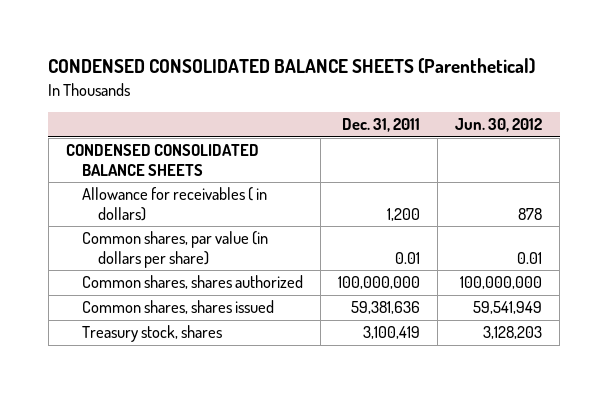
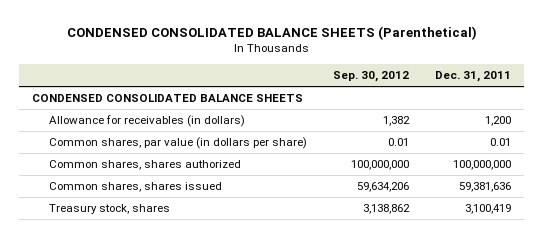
- | Dec. 31, 2011 | Jun. 30, 2012
+ | Sep. 30, 2012 | Dec. 31, 2011
- Allowance for receivables ( in dollars) | 1,200 | 878
+ Allowance for receivables (in dollars) | 1,382 | 1,200

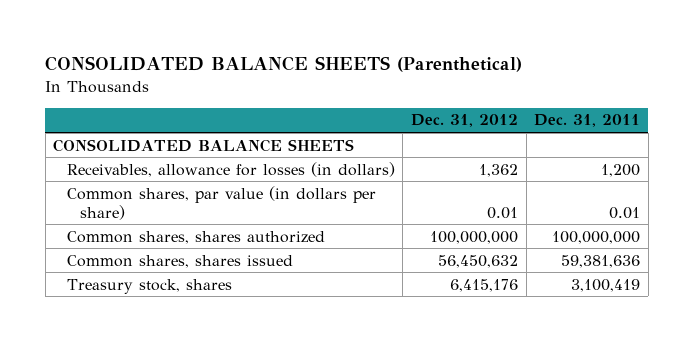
- CONDENSED CONSOLIDATED BALANCE SHEETS (Parenthetical)
+ CONSOLIDATED BALANCE SHEETS (Parenthetical)
- | Sep. 30, 2012 | Dec. 31, 2011
+ | Dec. 31, 2012 | Dec. 31, 2011
- CONDENSED CONSOLIDATED BALANCE SHEETS
- Allowance for receivables (in dollars) | 1,382 | 1,200
+ CONSOLIDATED BALANCE SHEETS
+ Receivables, allowance for losses (in dollars) | 1,362 | 1,200

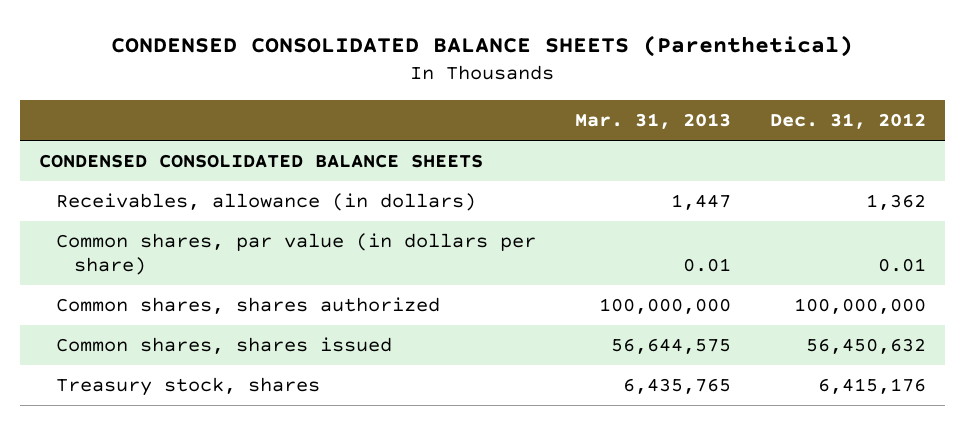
- CONSOLIDATED BALANCE SHEETS (Parenthetical)
+ CONDENSED CONSOLIDATED BALANCE SHEETS (Parenthetical)
- | Dec. 31, 2012 | Dec. 31, 2011
+ | Mar. 31, 2013 | Dec. 31, 2012
- CONSOLIDATED BALANCE SHEETS
- Receivables, allowance for losses (in dollars) | 1,362 | 1,200
+ CONDENSED CONSOLIDATED BALANCE SHEETS
+ Receivables, allowance (in dollars) | 1,447 | 1,362

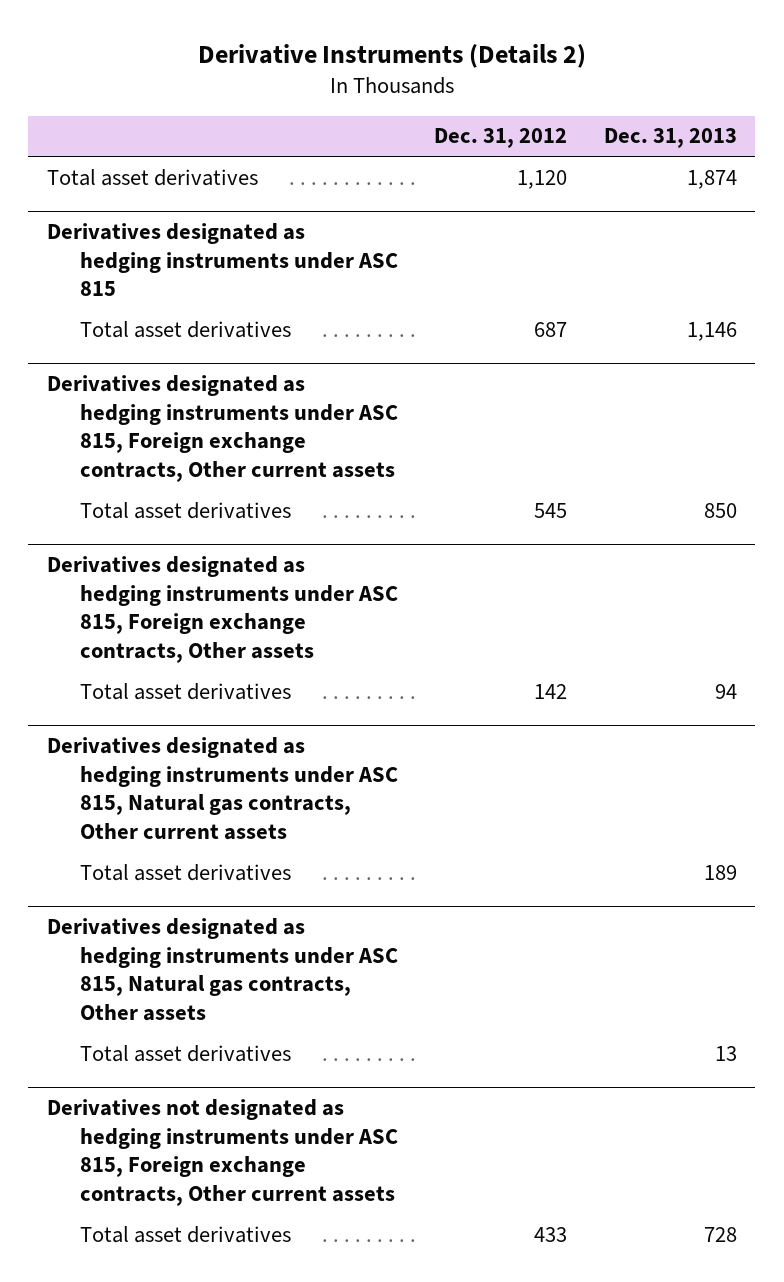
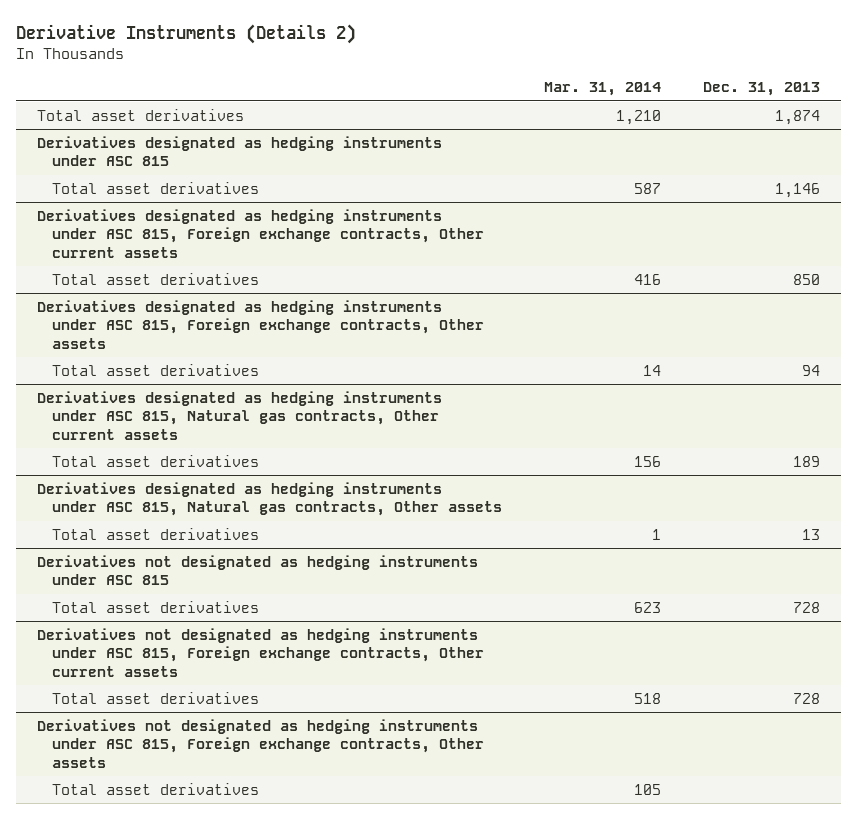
- | Dec. 31, 2012 | Dec. 31, 2013
+ | Mar. 31, 2014 | Dec. 31, 2013
+ Derivatives not designated as hedging instruments under ASC 815
+ Total asset derivatives | 623 | 728
+ Derivatives not designated as hedging instruments under ASC 815, Foreign exchange contracts, Other assets
+ Total asset derivatives | 105 |

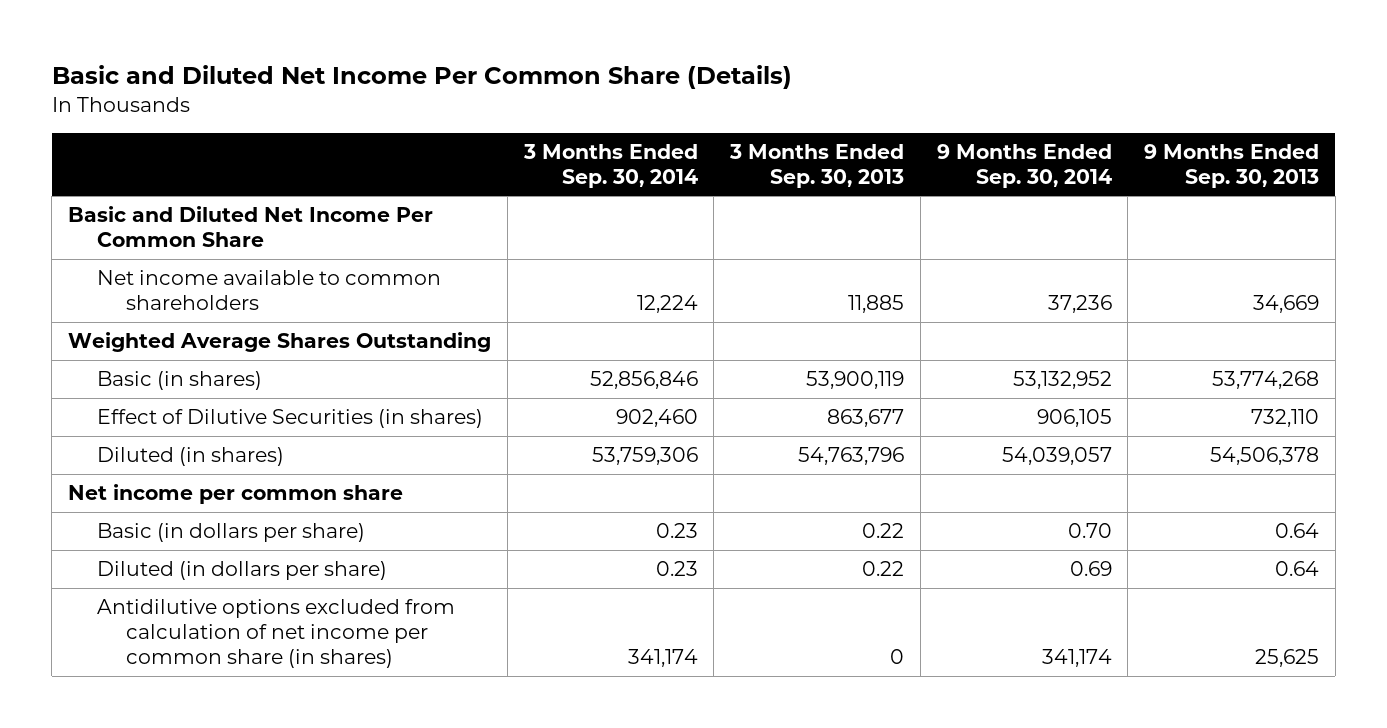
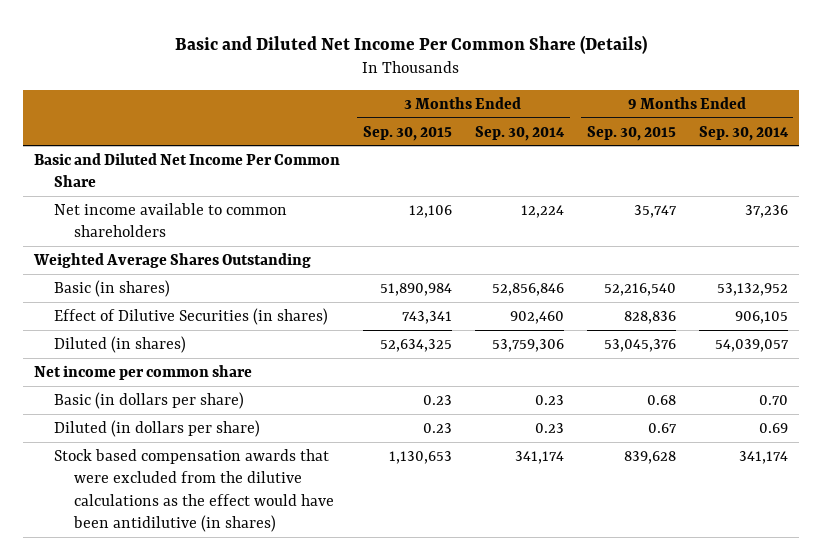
- | 3 Months Ended Sep. 30, 2014 | 3 Months Ended Sep. 30, 2013 | 9 Months Ended Sep. 30, 2014 | 9 Months Ended Sep. 30, 2013
+ | 3 Months Ended Sep. 30, 2015 | 3 Months Ended Sep. 30, 2014 | 9 Months Ended Sep. 30, 2015 | 9 Months Ended Sep. 30, 2014
- Antidilutive options excluded from calculation of net income per common share (in shares) | 341,174 | 0 | 341,174 | 25,625
+ Stock based compensation awards that were excluded from the dilutive calculations as the effect would have been antidilutive (in shares) | 1,130,653 | 341,174 | 839,628 | 341,174

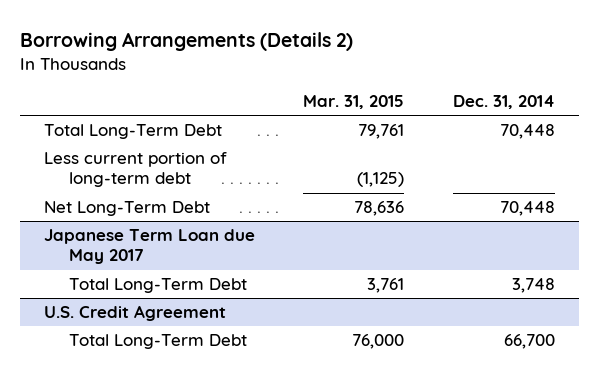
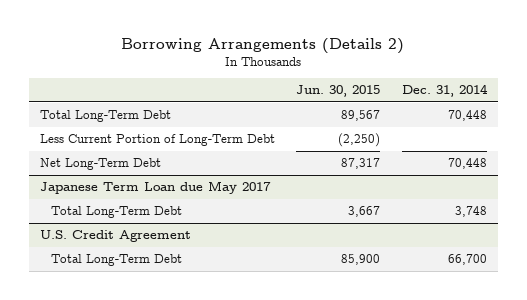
- | Mar. 31, 2015 | Dec. 31, 2014
+ | Jun. 30, 2015 | Dec. 31, 2014
- Less current portion of long-term debt | (1,125) |
+ Less Current Portion of Long-Term Debt | (2,250) |

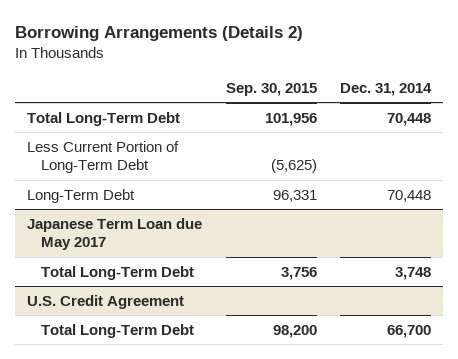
- | Jun. 30, 2015 | Dec. 31, 2014
+ | Sep. 30, 2015 | Dec. 31, 2014
- Net Long-Term Debt | 87,317 | 70,448
+ Long-Term Debt | 96,331 | 70,448

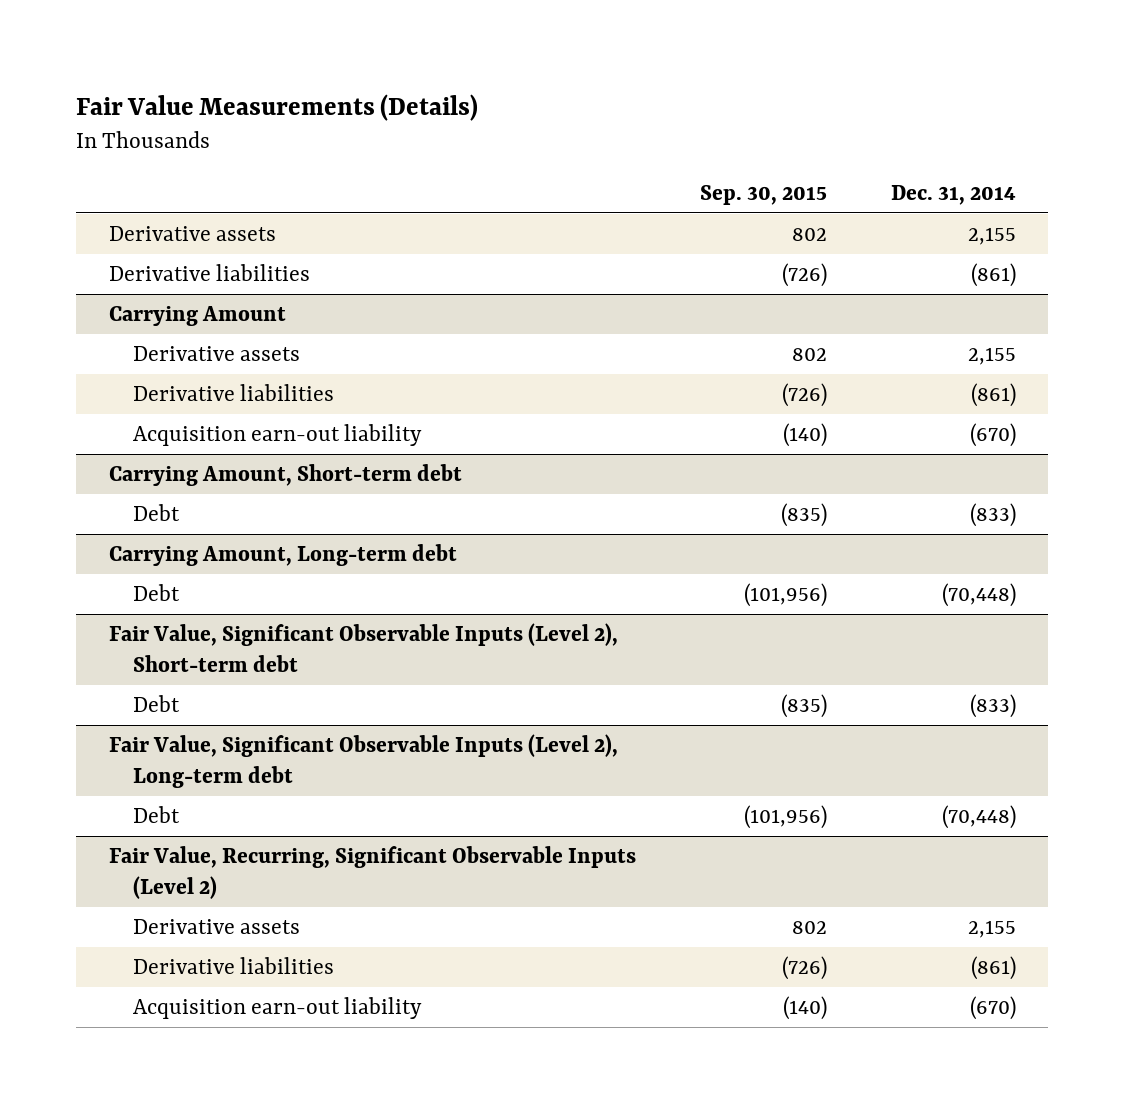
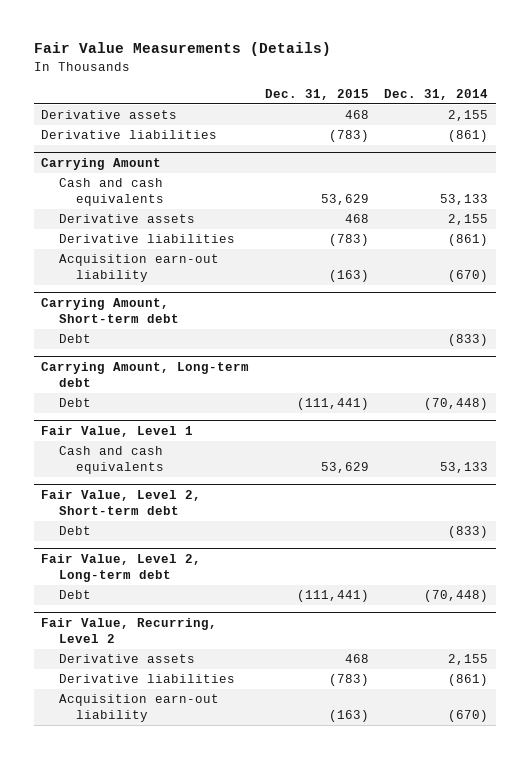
- | Sep. 30, 2015 | Dec. 31, 2014
+ | Dec. 31, 2015 | Dec. 31, 2014
@ Carrying Amount
+ Cash and cash equivalents | 53,629 | 53,133
- Fair Value, Significant Observable Inputs (Level 2), Short-term debt
+ Fair Value, Level 1
+ Cash and cash equivalents | 53,629 | 53,133
+ Fair Value, Level 2, Short-term debt
- Fair Value, Significant Observable Inputs (Level 2), Long-term debt
+ Fair Value, Level 2, Long-term debt
- Fair Value, Recurring, Significant Observable Inputs (Level 2)
+ Fair Value, Recurring, Level 2

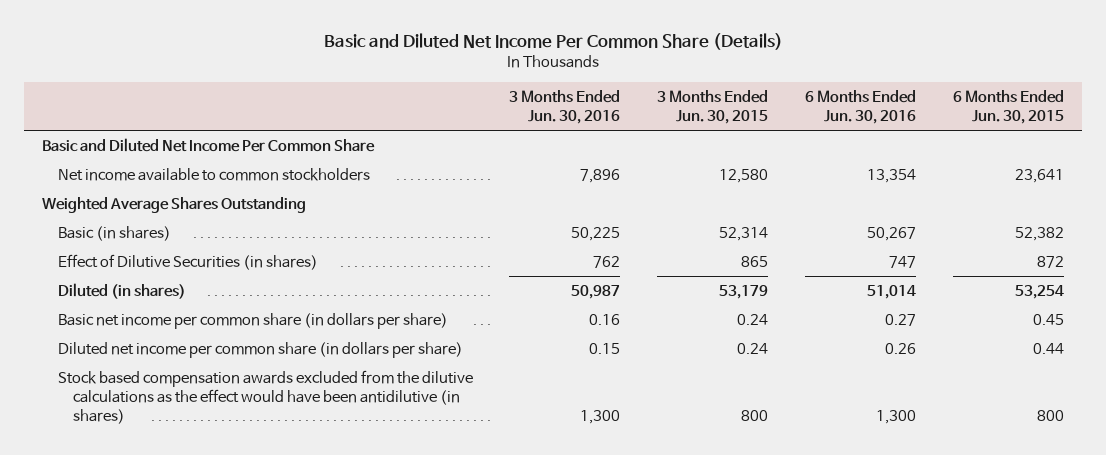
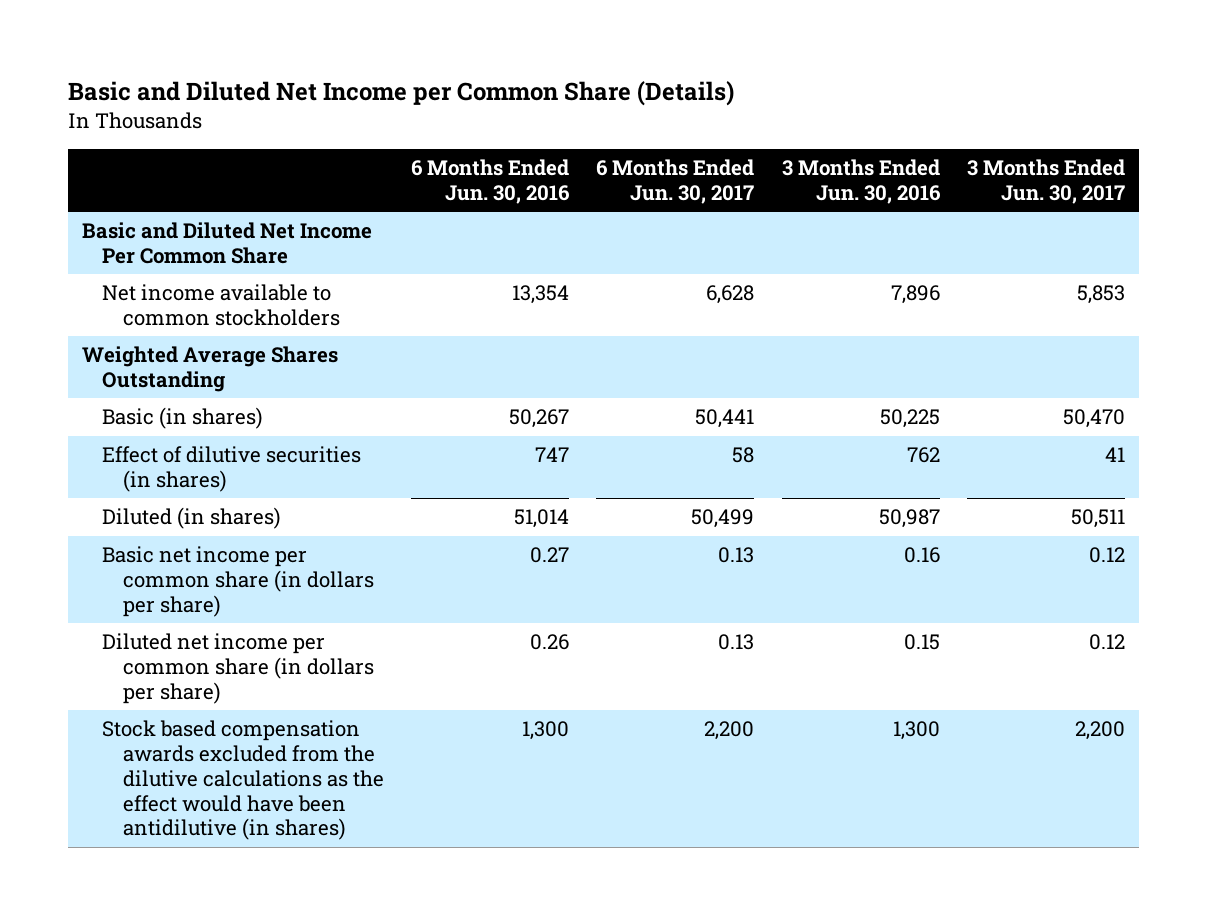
- Basic and Diluted Net Income Per Common Share (Details)
+ Basic and Diluted Net Income per Common Share (Details)
- | 3 Months Ended Jun. 30, 2016 | 3 Months Ended Jun. 30, 2015 | 6 Months Ended Jun. 30, 2016 | 6 Months Ended Jun. 30, 2015
+ | 6 Months Ended Jun. 30, 2016 | 6 Months Ended Jun. 30, 2017 | 3 Months Ended Jun. 30, 2016 | 3 Months Ended Jun. 30, 2017
- Effect of Dilutive Securities (in shares) | 762 | 865 | 747 | 872
+ Effect of dilutive securities (in shares) | 747 | 58 | 762 | 41

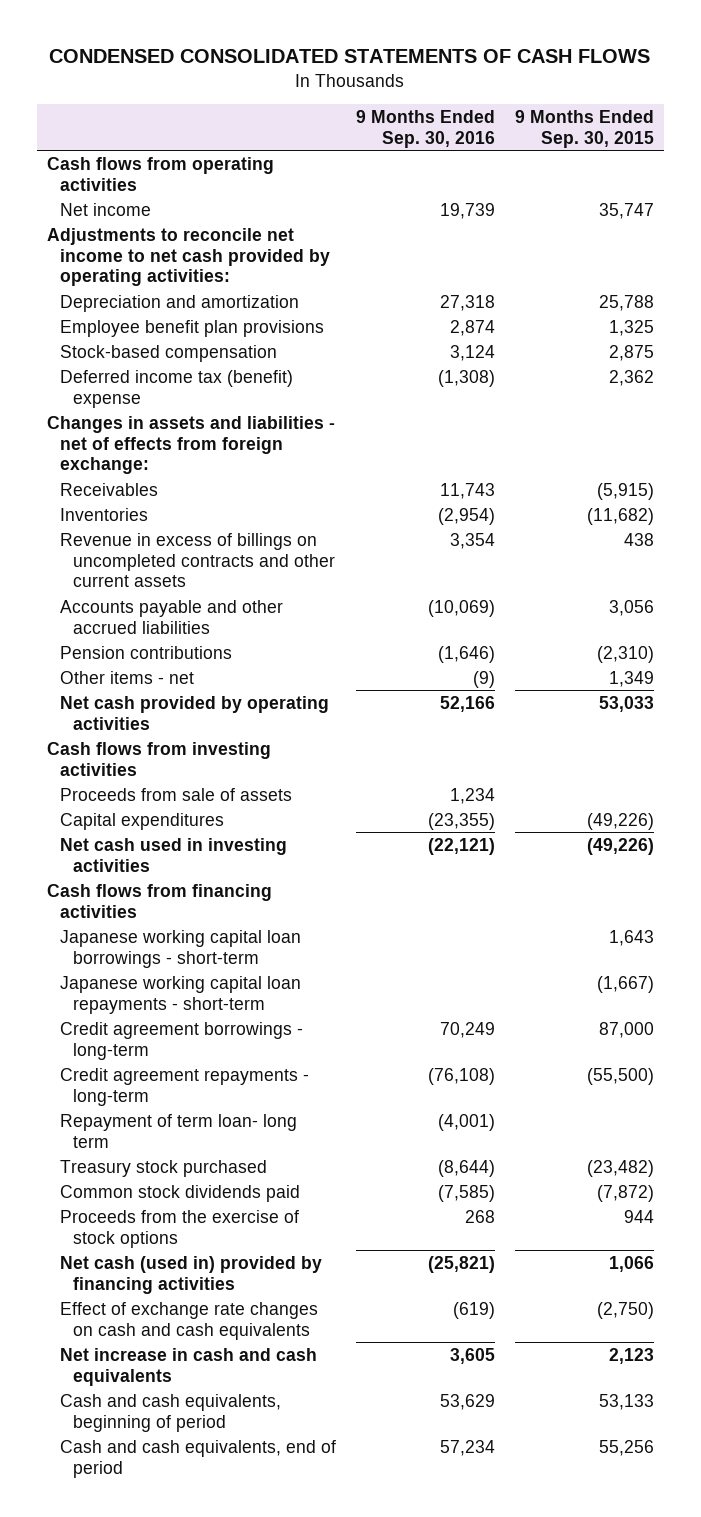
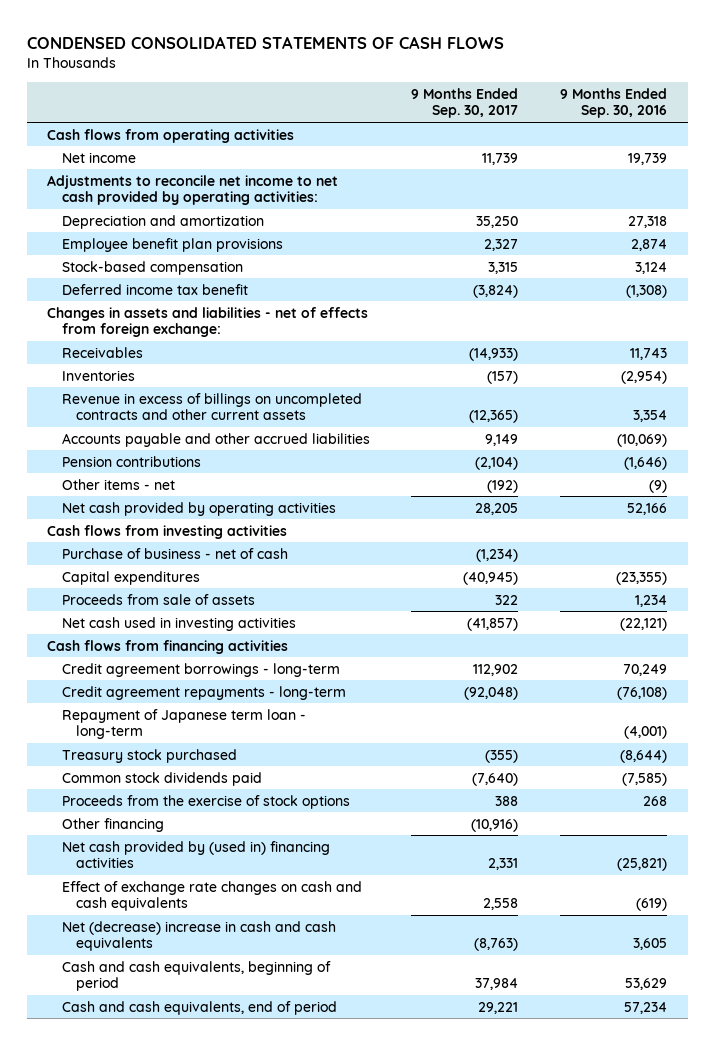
- | 9 Months Ended Sep. 30, 2016 | 9 Months Ended Sep. 30, 2015
+ | 9 Months Ended Sep. 30, 2017 | 9 Months Ended Sep. 30, 2016
- Deferred income tax (benefit) expense | (1,308) | 2,362
+ Deferred income tax benefit | (3,824) | (1,308)
+ Purchase of business - net of cash | (1,234) |
moved down: Proceeds from sale of assets | 322 | 1,234
- Japanese working capital loan borrowings - short-term | | 1,643
- Japanese working capital loan repayments - short-term | | (1,667)
- Repayment of term loan- long term | (4,001) |
+ Repayment of Japanese term loan - long-term | | (4,001)
- Net cash (used in) provided by financing activities | (25,821) | 1,066
+ Other financing | (10,916) |
+ Net cash provided by (used in) financing activities | 2,331 | (25,821)
- Net increase in cash and cash equivalents | 3,605 | 2,123
+ Net (decrease) increase in cash and cash equivalents | (8,763) | 3,605

